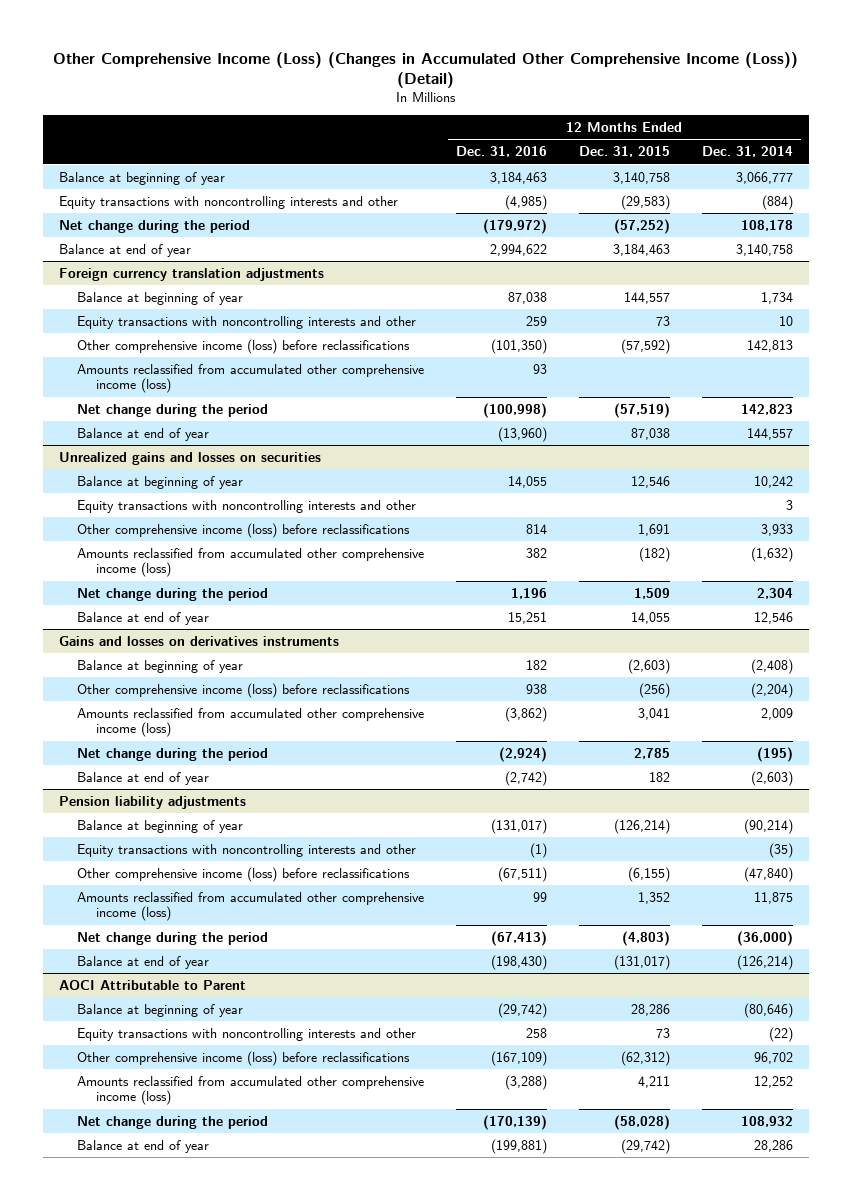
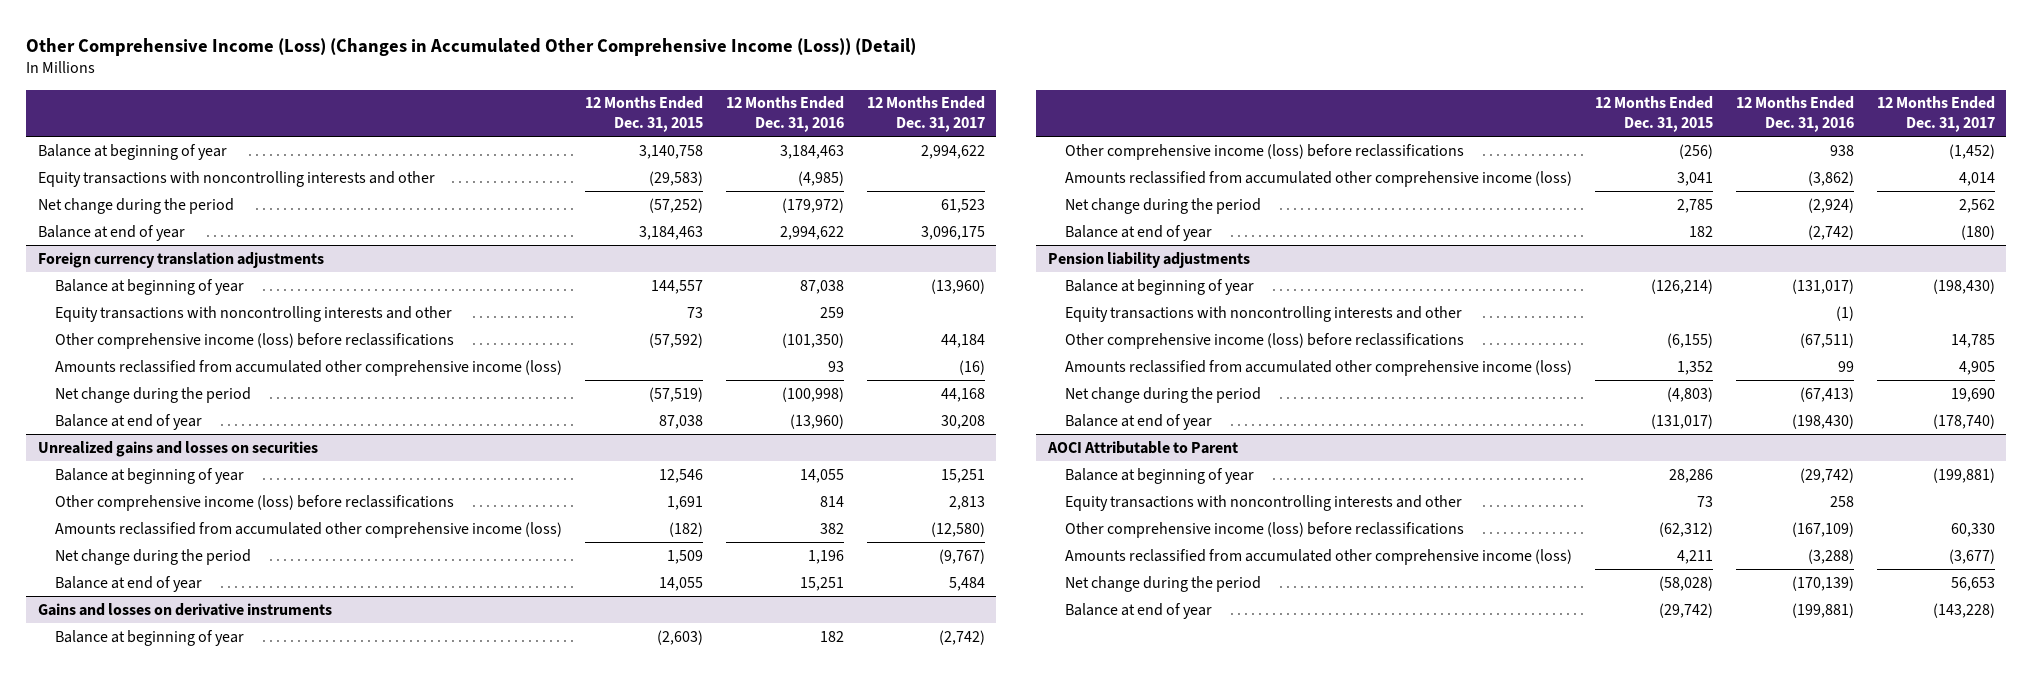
- | 12 Months Ended Dec. 31, 2016 | 12 Months Ended Dec. 31, 2015 | 12 Months Ended Dec. 31, 2014
+ | 12 Months Ended Dec. 31, 2015 | 12 Months Ended Dec. 31, 2016 | 12 Months Ended Dec. 31, 2017
@ Unrealized gains and losses on securities
- Equity transactions with noncontrolling interests and other | | | 3
- Gains and losses on derivatives instruments
+ Gains and losses on derivative instruments

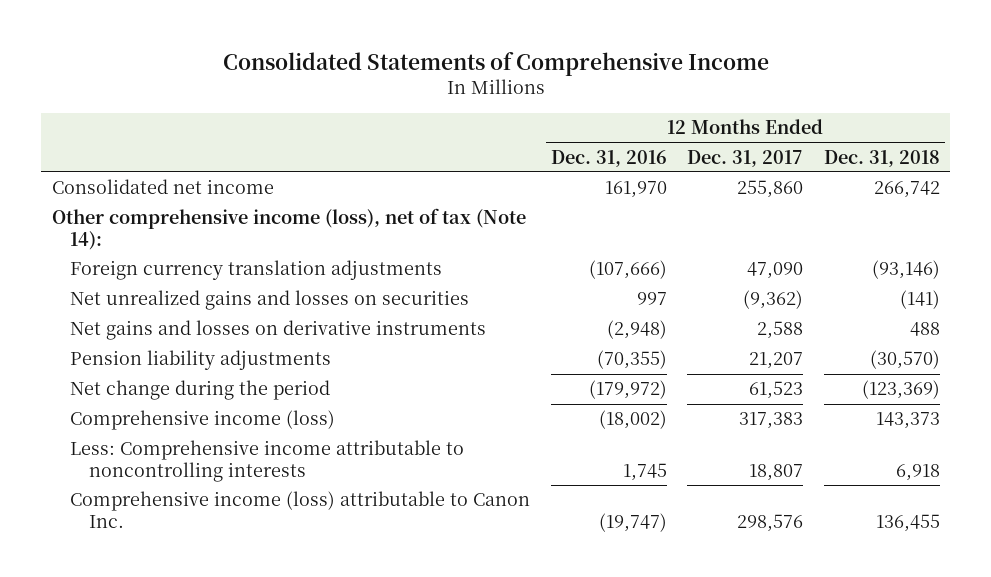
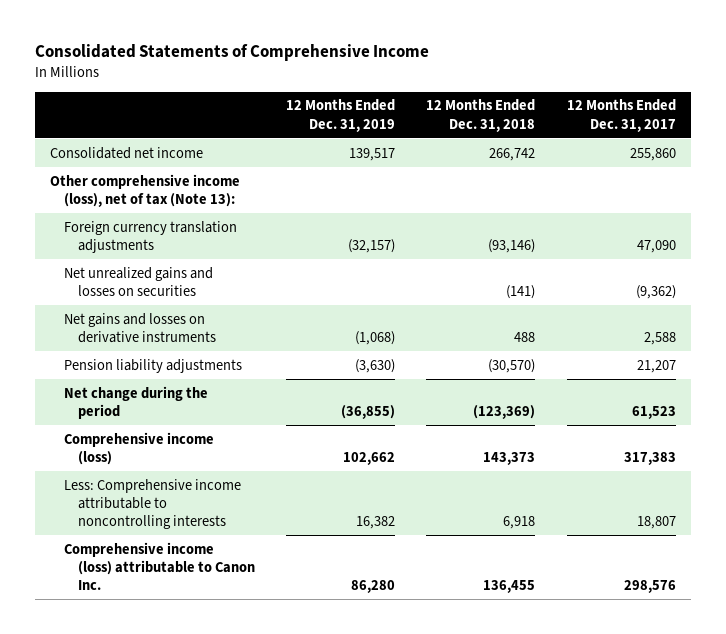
- | 12 Months Ended Dec. 31, 2016 | 12 Months Ended Dec. 31, 2017 | 12 Months Ended Dec. 31, 2018
+ | 12 Months Ended Dec. 31, 2019 | 12 Months Ended Dec. 31, 2018 | 12 Months Ended Dec. 31, 2017
- Other comprehensive income (loss), net of tax (Note 14):
+ Other comprehensive income (loss), net of tax (Note 13):

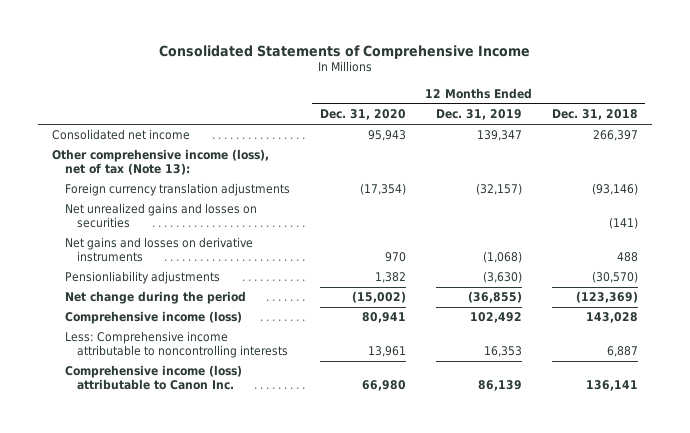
- | 12 Months Ended Dec. 31, 2019 | 12 Months Ended Dec. 31, 2018 | 12 Months Ended Dec. 31, 2017
+ | 12 Months Ended Dec. 31, 2020 | 12 Months Ended Dec. 31, 2019 | 12 Months Ended Dec. 31, 2018
- Consolidated net income | 139,517 | 266,742 | 255,860
+ Consolidated net income | 95,943 | 139,347 | 266,397
- Pension liability adjustments | (3,630) | (30,570) | 21,207
+ Pensionliability adjustments | 1,382 | (3,630) | (30,570)
- Comprehensive income (loss) | 102,662 | 143,373 | 317,383
- Less: Comprehensive income attributable to noncontrolling interests | 16,382 | 6,918 | 18,807
- Comprehensive income (loss) attributable to Canon Inc. | 86,280 | 136,455 | 298,576
+ Comprehensive income (loss) | 80,941 | 102,492 | 143,028
+ Less: Comprehensive income attributable to noncontrolling interests | 13,961 | 16,353 | 6,887
+ Comprehensive income (loss) attributable to Canon Inc. | 66,980 | 86,139 | 136,141

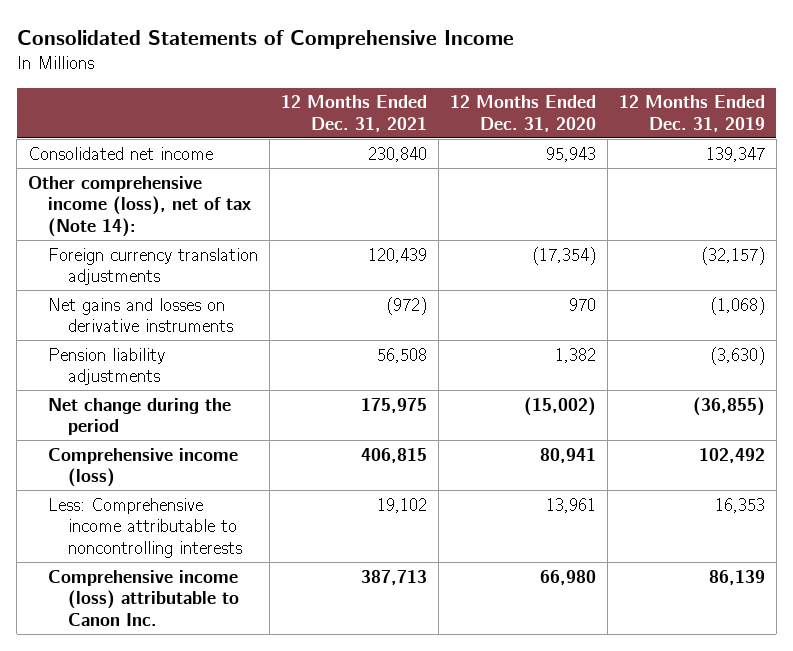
- | 12 Months Ended Dec. 31, 2020 | 12 Months Ended Dec. 31, 2019 | 12 Months Ended Dec. 31, 2018
+ | 12 Months Ended Dec. 31, 2021 | 12 Months Ended Dec. 31, 2020 | 12 Months Ended Dec. 31, 2019
- Other comprehensive income (loss), net of tax (Note 13):
+ Other comprehensive income (loss), net of tax (Note 14):
- Net unrealized gains and losses on securities | | | (141)
- Pensionliability adjustments | 1,382 | (3,630) | (30,570)
+ Pension liability adjustments | 56,508 | 1,382 | (3,630)

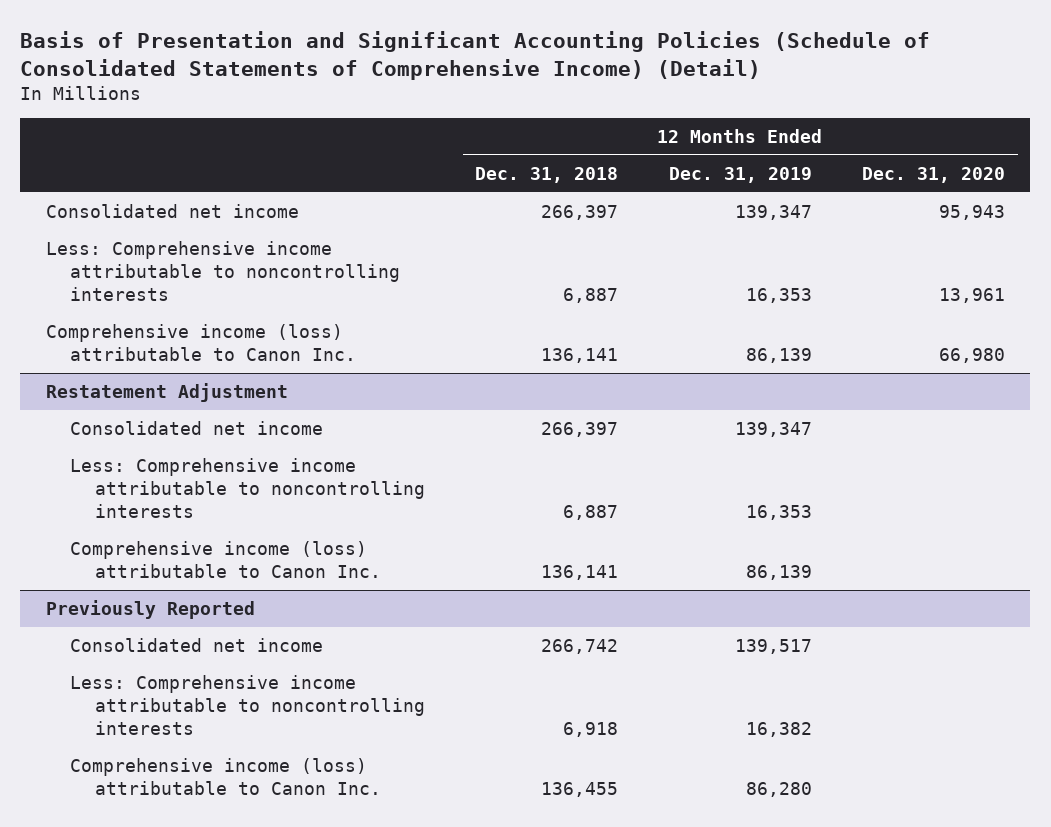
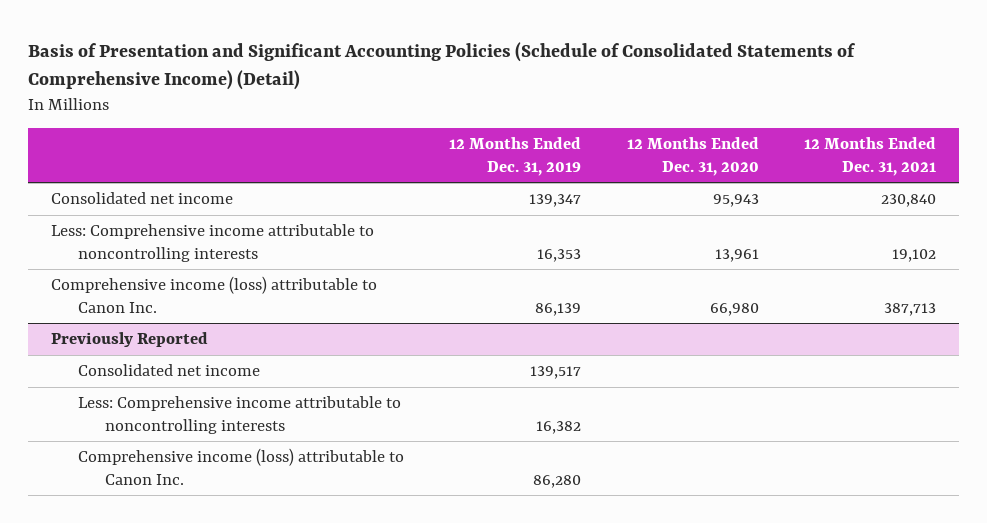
- | 12 Months Ended Dec. 31, 2018 | 12 Months Ended Dec. 31, 2019 | 12 Months Ended Dec. 31, 2020
+ | 12 Months Ended Dec. 31, 2019 | 12 Months Ended Dec. 31, 2020 | 12 Months Ended Dec. 31, 2021
- Restatement Adjustment
- Consolidated net income | 266,397 | 139,347 |
- Less: Comprehensive income attributable to noncontrolling interests | 6,887 | 16,353 |
- Comprehensive income (loss) attributable to Canon Inc. | 136,141 | 86,139 |

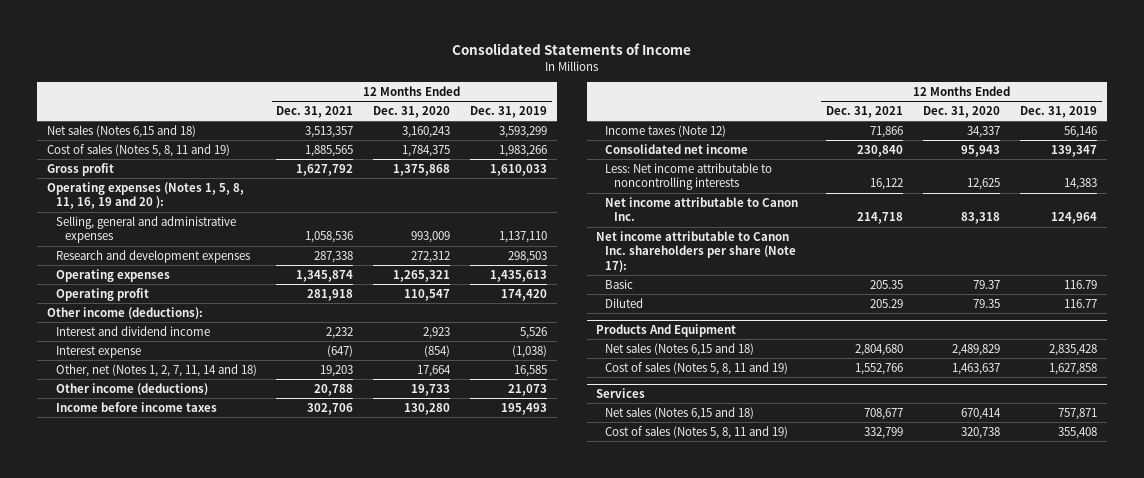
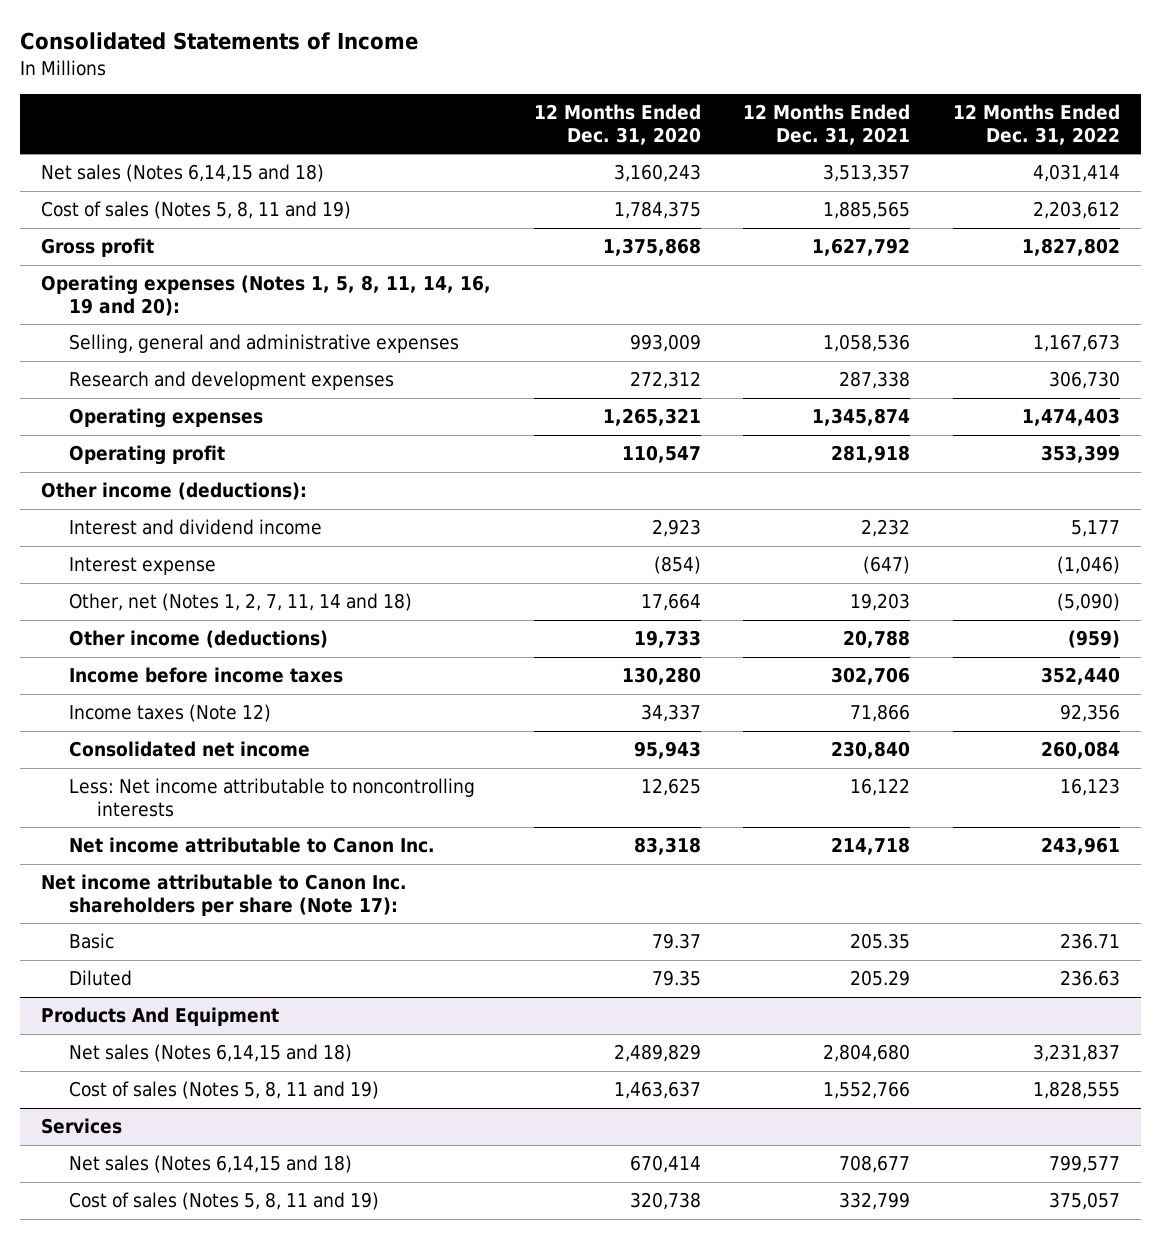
- | 12 Months Ended Dec. 31, 2021 | 12 Months Ended Dec. 31, 2020 | 12 Months Ended Dec. 31, 2019
+ | 12 Months Ended Dec. 31, 2020 | 12 Months Ended Dec. 31, 2021 | 12 Months Ended Dec. 31, 2022
- Net sales (Notes 6,15 and 18) | 3,513,357 | 3,160,243 | 3,593,299
+ Net sales (Notes 6,14,15 and 18) | 3,160,243 | 3,513,357 | 4,031,414
- Operating expenses (Notes 1, 5, 8, 11, 16, 19 and 20 ):
+ Operating expenses (Notes 1, 5, 8, 11, 14, 16, 19 and 20):
@ Products And Equipment
- Net sales (Notes 6,15 and 18) | 2,804,680 | 2,489,829 | 2,835,428
+ Net sales (Notes 6,14,15 and 18) | 2,489,829 | 2,804,680 | 3,231,837
@ Services
- Net sales (Notes 6,15 and 18) | 708,677 | 670,414 | 757,871
+ Net sales (Notes 6,14,15 and 18) | 670,414 | 708,677 | 799,577

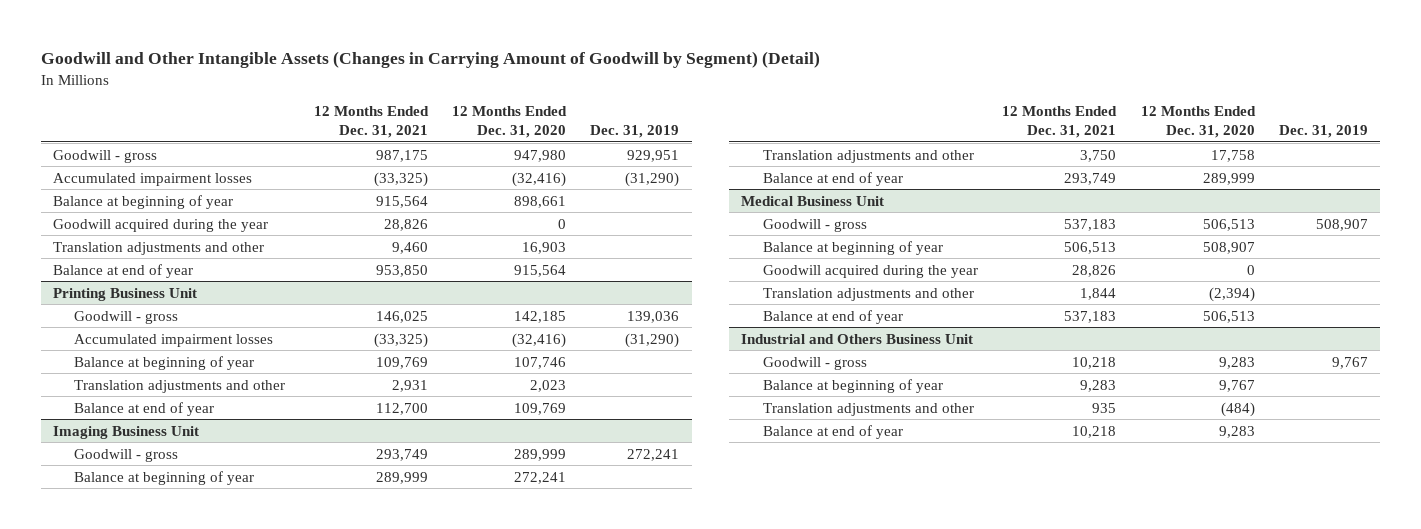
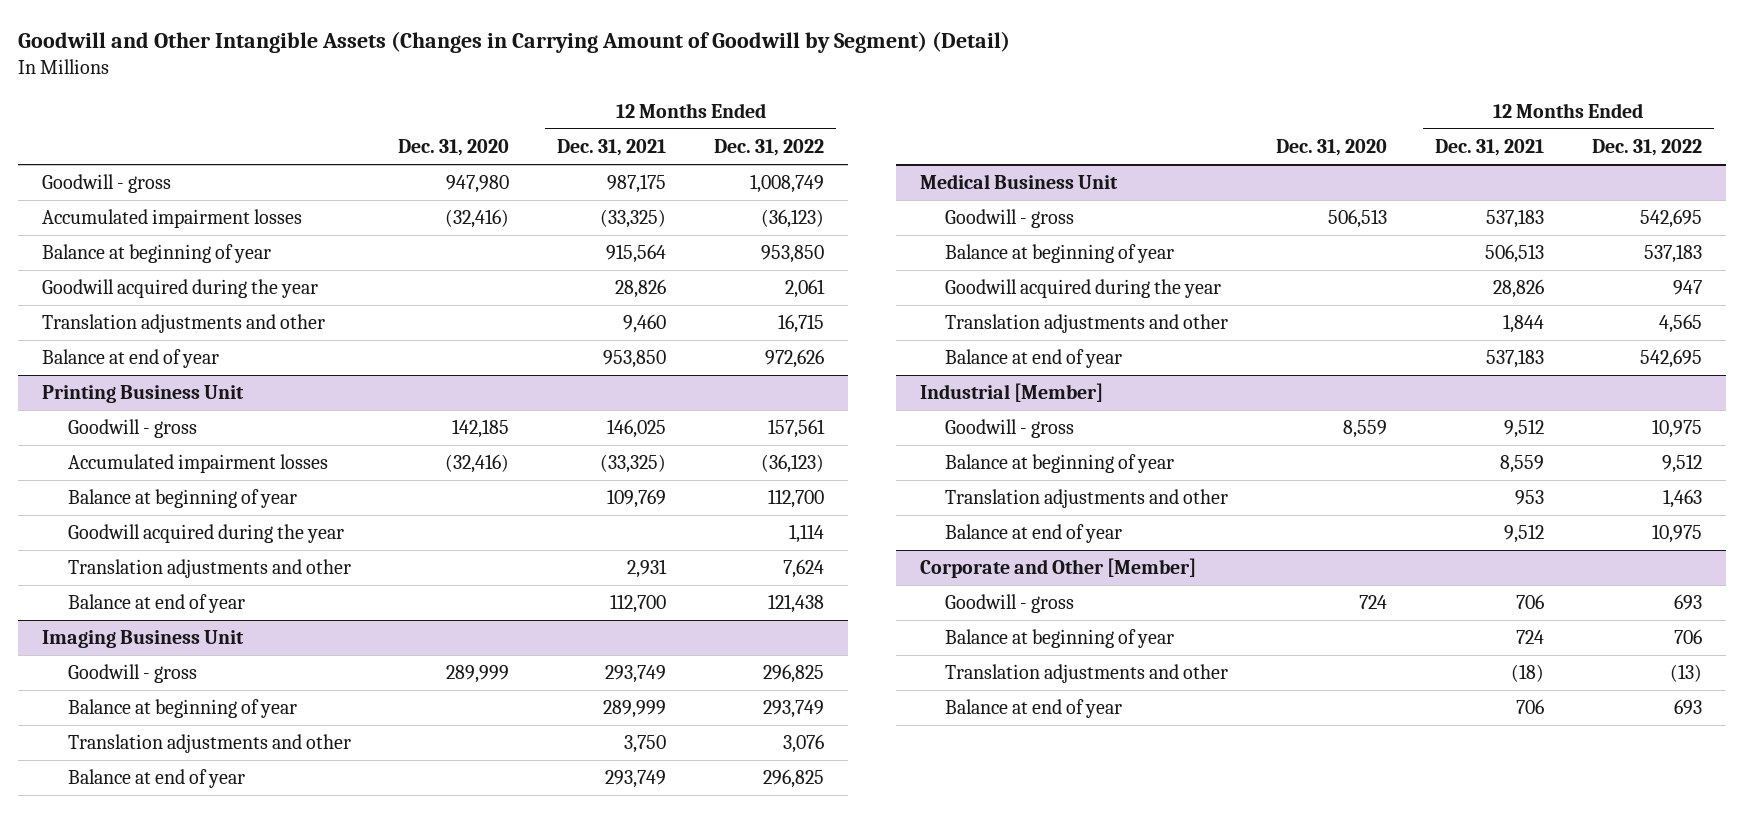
- | 12 Months Ended Dec. 31, 2021 | 12 Months Ended Dec. 31, 2020 | Dec. 31, 2019
+ | Dec. 31, 2020 | 12 Months Ended Dec. 31, 2021 | 12 Months Ended Dec. 31, 2022
@ Printing Business Unit
+ Goodwill acquired during the year | | | 1,114
- Industrial and Others Business Unit
- Goodwill - gross | 10,218 | 9,283 | 9,767
- Balance at beginning of year | 9,283 | 9,767 |
- Translation adjustments and other | 935 | (484) |
- Balance at end of year | 10,218 | 9,283 |
+ Industrial [Member]
+ Goodwill - gross | 8,559 | 9,512 | 10,975
+ Balance at beginning of year | | 8,559 | 9,512
+ Translation adjustments and other | | 953 | 1,463
+ Balance at end of year | | 9,512 | 10,975
+ Corporate and Other [Member]
+ Goodwill - gross | 724 | 706 | 693
+ Balance at beginning of year | | 724 | 706
+ Translation adjustments and other | | (18) | (13)
+ Balance at end of year | | 706 | 693

